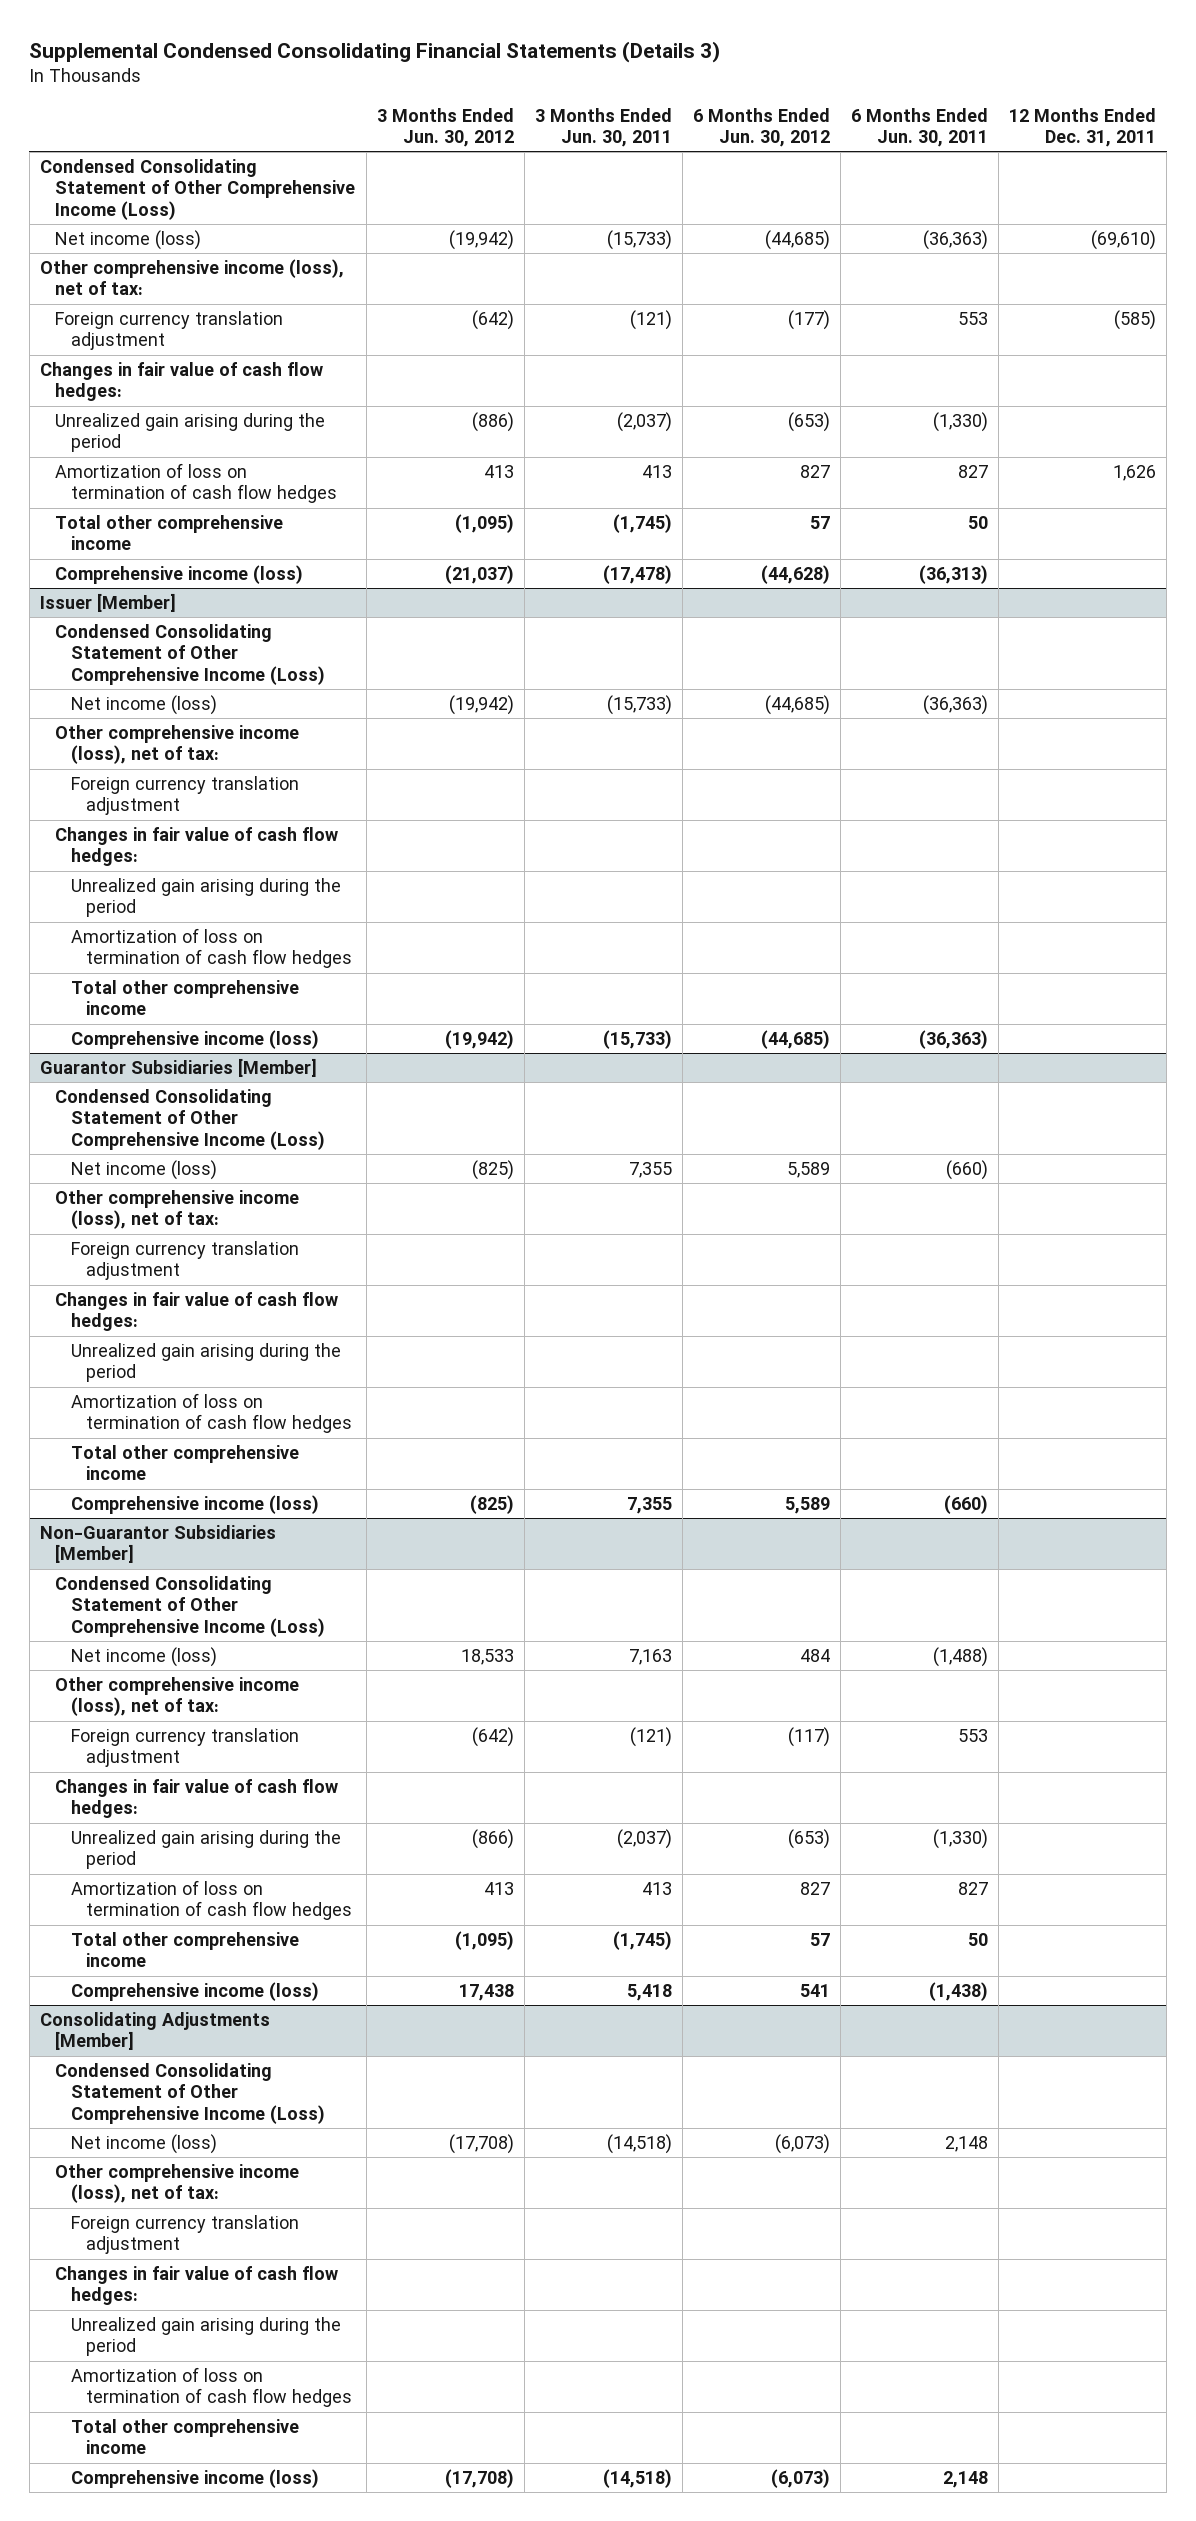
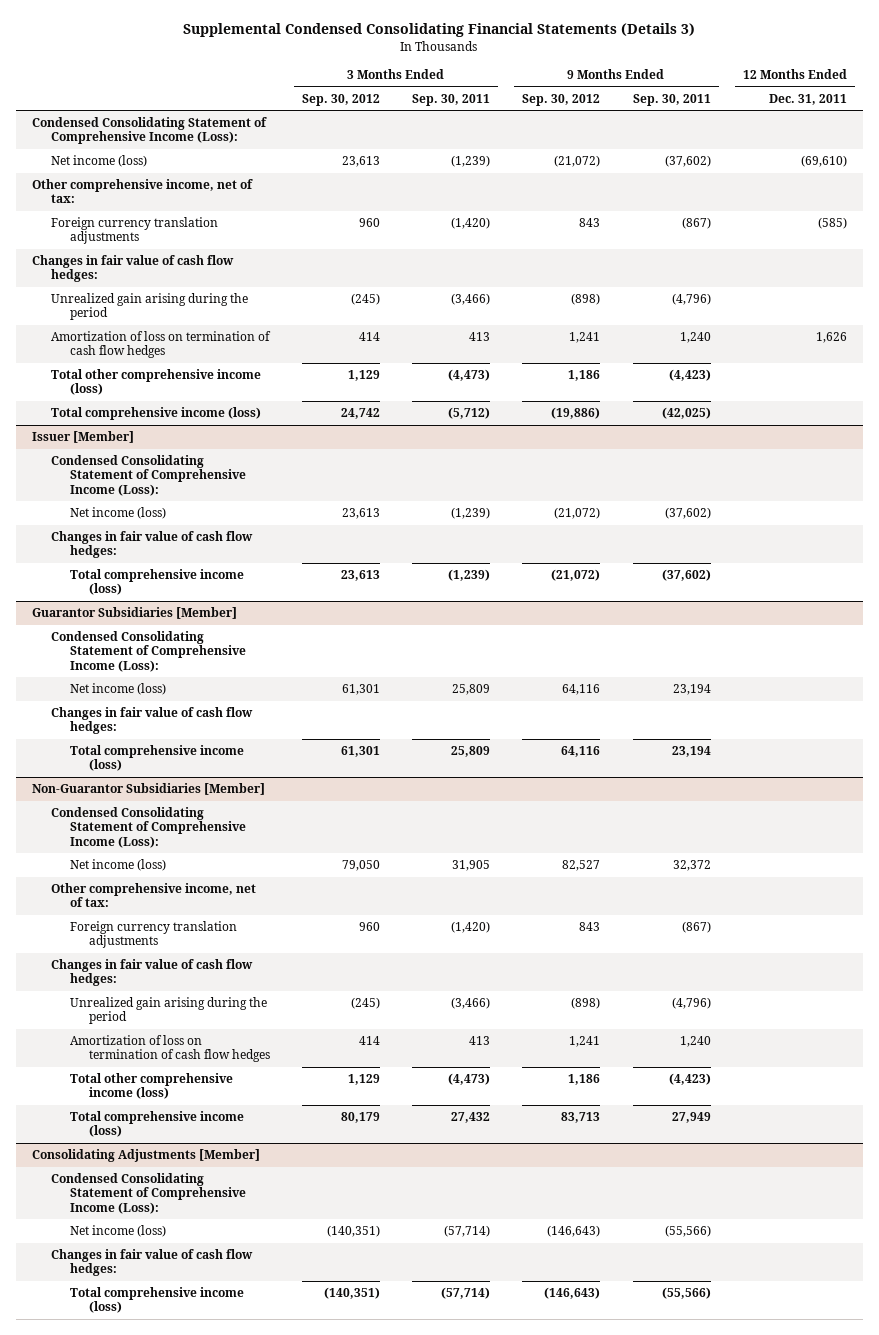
- | 3 Months Ended Jun. 30, 2012 | 3 Months Ended Jun. 30, 2011 | 6 Months Ended Jun. 30, 2012 | 6 Months Ended Jun. 30, 2011 | 12 Months Ended Dec. 31, 2011
+ | 3 Months Ended Sep. 30, 2012 | 3 Months Ended Sep. 30, 2011 | 9 Months Ended Sep. 30, 2012 | 9 Months Ended Sep. 30, 2011 | 12 Months Ended Dec. 31, 2011
- Condensed Consolidating Statement of Other Comprehensive Income (Loss)
+ Condensed Consolidating Statement of Comprehensive Income (Loss):
- Other comprehensive income (loss), net of tax:
- Foreign currency translation adjustment | (642) | (121) | (177) | 553 | (585)
+ Other comprehensive income, net of tax:
+ Foreign currency translation adjustments | 960 | (1,420) | 843 | (867) | (585)
- Total other comprehensive income | (1,095) | (1,745) | 57 | 50 |
- Comprehensive income (loss) | (21,037) | (17,478) | (44,628) | (36,313) |
+ Total other comprehensive income (loss) | 1,129 | (4,473) | 1,186 | (4,423) |
+ Total comprehensive income (loss) | 24,742 | (5,712) | (19,886) | (42,025) |
@ Issuer [Member]
- Condensed Consolidating Statement of Other Comprehensive Income (Loss)
+ Condensed Consolidating Statement of Comprehensive Income (Loss):
- Other comprehensive income (loss), net of tax:
- Foreign currency translation adjustment
- Unrealized gain arising during the period
- Amortization of loss on termination of cash flow hedges
- Total other comprehensive income
- Comprehensive income (loss) | (19,942) | (15,733) | (44,685) | (36,363) |
+ Total comprehensive income (loss) | 23,613 | (1,239) | (21,072) | (37,602) |
@ Guarantor Subsidiaries [Member]
- Condensed Consolidating Statement of Other Comprehensive Income (Loss)
+ Condensed Consolidating Statement of Comprehensive Income (Loss):
- Other comprehensive income (loss), net of tax:
- Foreign currency translation adjustment
- Unrealized gain arising during the period
- Amortization of loss on termination of cash flow hedges
- Total other comprehensive income
- Comprehensive income (loss) | (825) | 7,355 | 5,589 | (660) |
+ Total comprehensive income (loss) | 61,301 | 25,809 | 64,116 | 23,194 |
@ Non-Guarantor Subsidiaries [Member]
- Condensed Consolidating Statement of Other Comprehensive Income (Loss)
+ Condensed Consolidating Statement of Comprehensive Income (Loss):
- Other comprehensive income (loss), net of tax:
- Foreign currency translation adjustment | (642) | (121) | (117) | 553 |
+ Other comprehensive income, net of tax:
+ Foreign currency translation adjustments | 960 | (1,420) | 843 | (867) |
- Total other comprehensive income | (1,095) | (1,745) | 57 | 50 |
- Comprehensive income (loss) | 17,438 | 5,418 | 541 | (1,438) |
+ Total other comprehensive income (loss) | 1,129 | (4,473) | 1,186 | (4,423) |
+ Total comprehensive income (loss) | 80,179 | 27,432 | 83,713 | 27,949 |
@ Consolidating Adjustments [Member]
- Condensed Consolidating Statement of Other Comprehensive Income (Loss)
+ Condensed Consolidating Statement of Comprehensive Income (Loss):
- Other comprehensive income (loss), net of tax:
- Foreign currency translation adjustment
- Unrealized gain arising during the period
- Amortization of loss on termination of cash flow hedges
- Total other comprehensive income
- Comprehensive income (loss) | (17,708) | (14,518) | (6,073) | 2,148 |
+ Total comprehensive income (loss) | (140,351) | (57,714) | (146,643) | (55,566) |

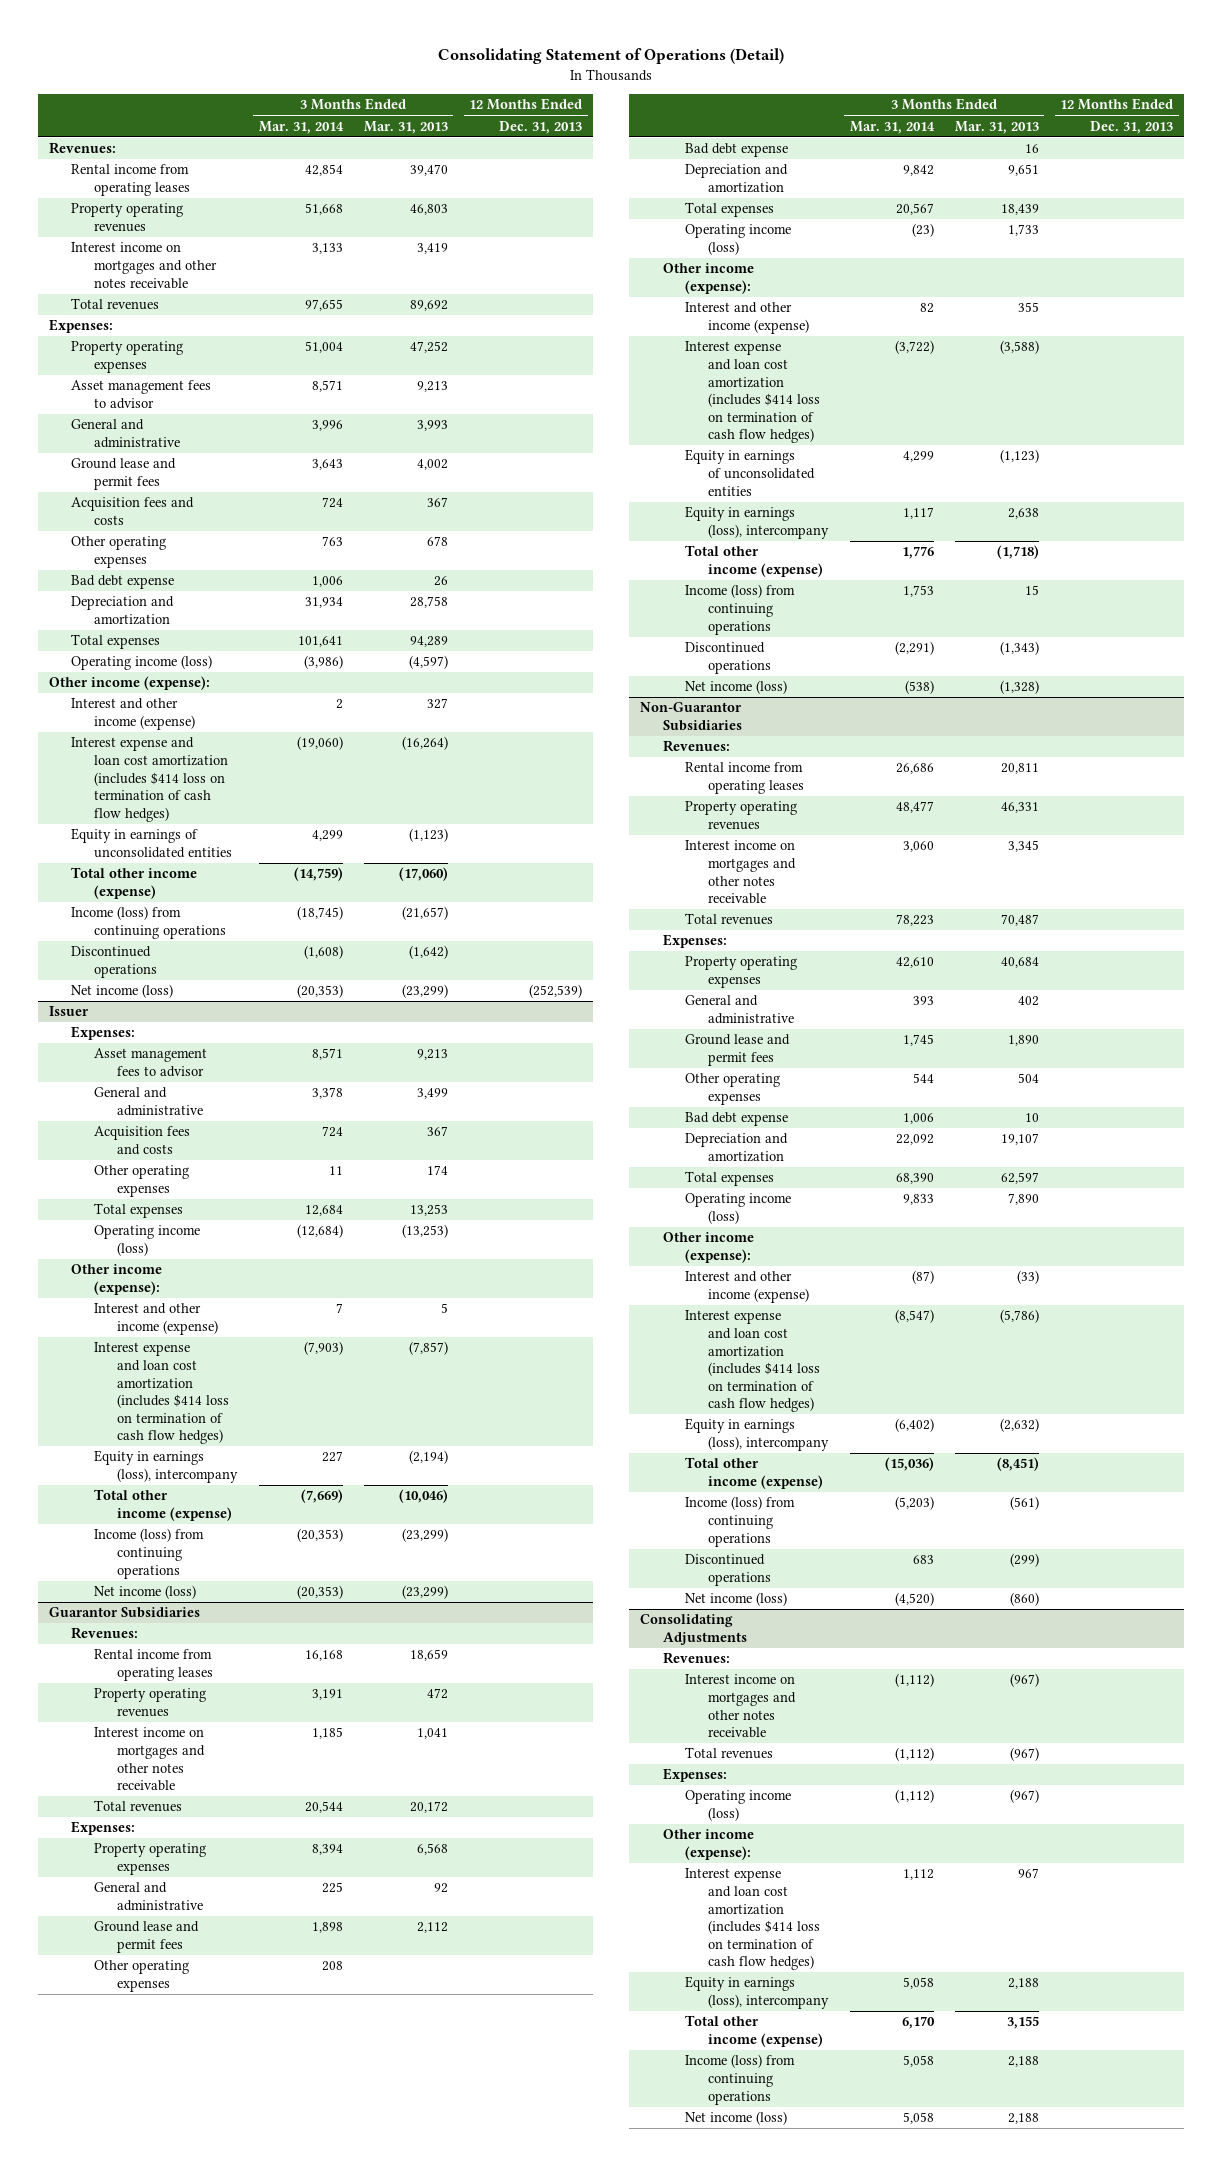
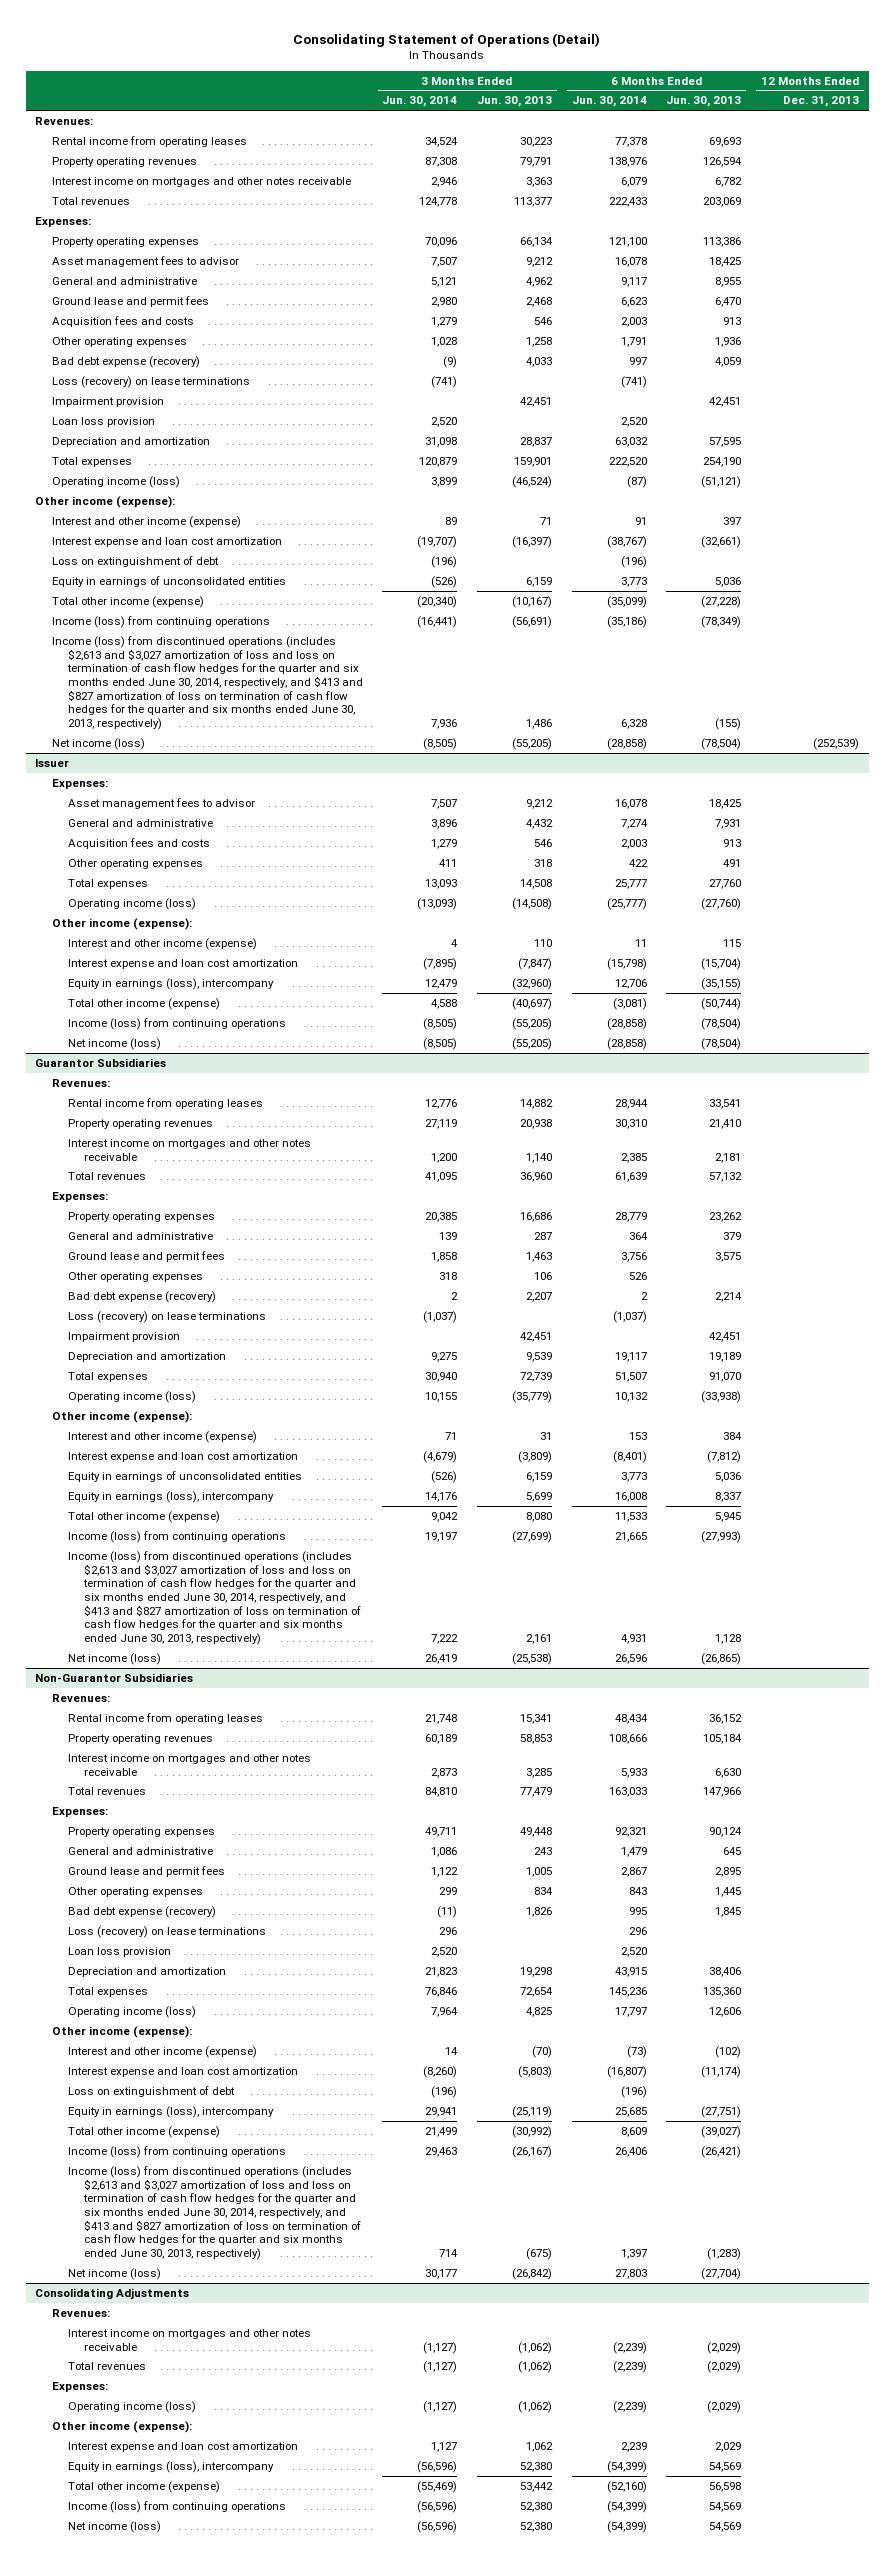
- | 3 Months Ended Mar. 31, 2014 | 3 Months Ended Mar. 31, 2013 | 12 Months Ended Dec. 31, 2013
+ | 3 Months Ended Jun. 30, 2014 | 3 Months Ended Jun. 30, 2013 | 6 Months Ended Jun. 30, 2014 | 6 Months Ended Jun. 30, 2013 | 12 Months Ended Dec. 31, 2013
- Bad debt expense | 1,006 | 26 |
+ Bad debt expense (recovery) | (9) | 4,033 | 997 | 4,059 |
+ Loss (recovery) on lease terminations | (741) | | (741) | |
+ Impairment provision | | 42,451 | | 42,451 |
+ Loan loss provision | 2,520 | | 2,520 | |
- Interest expense and loan cost amortization (includes $414 loss on termination of cash flow hedges) | (19,060) | (16,264) |
+ Interest expense and loan cost amortization | (19,707) | (16,397) | (38,767) | (32,661) |
+ Loss on extinguishment of debt | (196) | | (196) | |
- Discontinued operations | (1,608) | (1,642) |
+ Income (loss) from discontinued operations (includes $2,613 and $3,027 amortization of loss and loss on termination of cash flow hedges for the quarter and six months ended June 30, 2014, respectively, and $413 and $827 amortization of loss on termination of cash flow hedges for the quarter and six months ended June 30, 2013, respectively) | 7,936 | 1,486 | 6,328 | (155) |
@ Issuer
- Interest expense and loan cost amortization (includes $414 loss on termination of cash flow hedges) | (7,903) | (7,857) |
+ Interest expense and loan cost amortization | (7,895) | (7,847) | (15,798) | (15,704) |
@ Guarantor Subsidiaries
- Bad debt expense | | 16 |
+ Bad debt expense (recovery) | 2 | 2,207 | 2 | 2,214 |
+ Loss (recovery) on lease terminations | (1,037) | | (1,037) | |
+ Impairment provision | | 42,451 | | 42,451 |
- Interest expense and loan cost amortization (includes $414 loss on termination of cash flow hedges) | (3,722) | (3,588) |
+ Interest expense and loan cost amortization | (4,679) | (3,809) | (8,401) | (7,812) |
- Discontinued operations | (2,291) | (1,343) |
+ Income (loss) from discontinued operations (includes $2,613 and $3,027 amortization of loss and loss on termination of cash flow hedges for the quarter and six months ended June 30, 2014, respectively, and $413 and $827 amortization of loss on termination of cash flow hedges for the quarter and six months ended June 30, 2013, respectively) | 7,222 | 2,161 | 4,931 | 1,128 |
@ Non-Guarantor Subsidiaries
- Bad debt expense | 1,006 | 10 |
+ Bad debt expense (recovery) | (11) | 1,826 | 995 | 1,845 |
+ Loss (recovery) on lease terminations | 296 | | 296 | |
+ Loan loss provision | 2,520 | | 2,520 | |
- Interest expense and loan cost amortization (includes $414 loss on termination of cash flow hedges) | (8,547) | (5,786) |
+ Interest expense and loan cost amortization | (8,260) | (5,803) | (16,807) | (11,174) |
+ Loss on extinguishment of debt | (196) | | (196) | |
- Discontinued operations | 683 | (299) |
+ Income (loss) from discontinued operations (includes $2,613 and $3,027 amortization of loss and loss on termination of cash flow hedges for the quarter and six months ended June 30, 2014, respectively, and $413 and $827 amortization of loss on termination of cash flow hedges for the quarter and six months ended June 30, 2013, respectively) | 714 | (675) | 1,397 | (1,283) |
@ Consolidating Adjustments
- Interest expense and loan cost amortization (includes $414 loss on termination of cash flow hedges) | 1,112 | 967 |
+ Interest expense and loan cost amortization | 1,127 | 1,062 | 2,239 | 2,029 |

